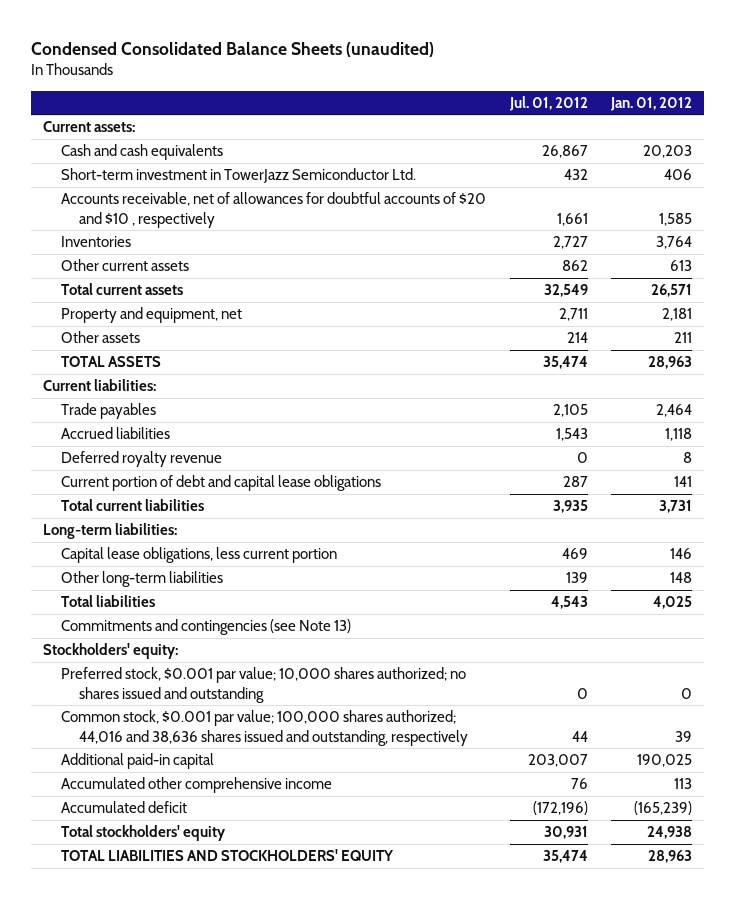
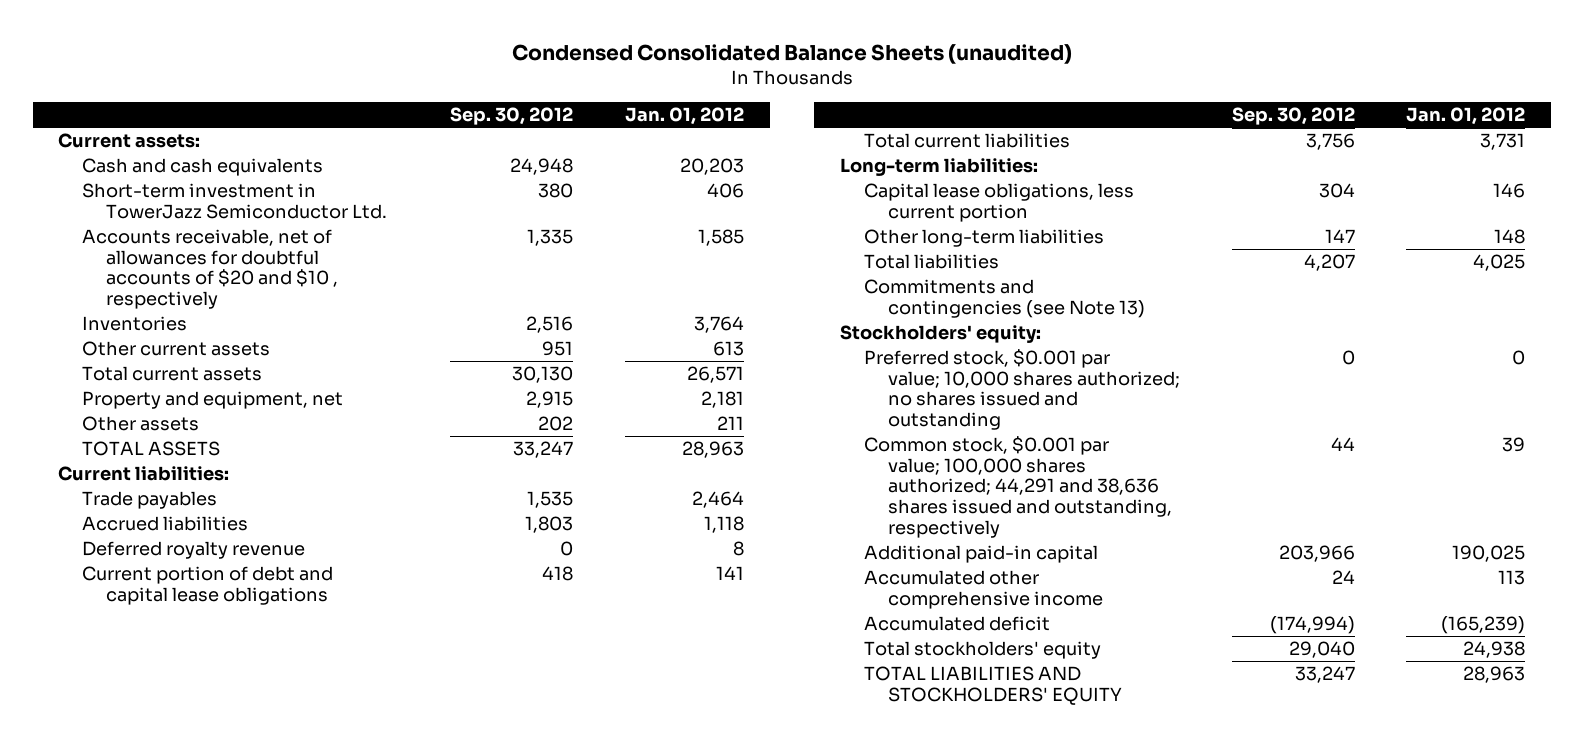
- | Jul. 01, 2012 | Jan. 01, 2012
+ | Sep. 30, 2012 | Jan. 01, 2012
- Common stock, $0.001 par value; 100,000 shares authorized; 44,016 and 38,636 shares issued and outstanding, respectively | 44 | 39
+ Common stock, $0.001 par value; 100,000 shares authorized; 44,291 and 38,636 shares issued and outstanding, respectively | 44 | 39

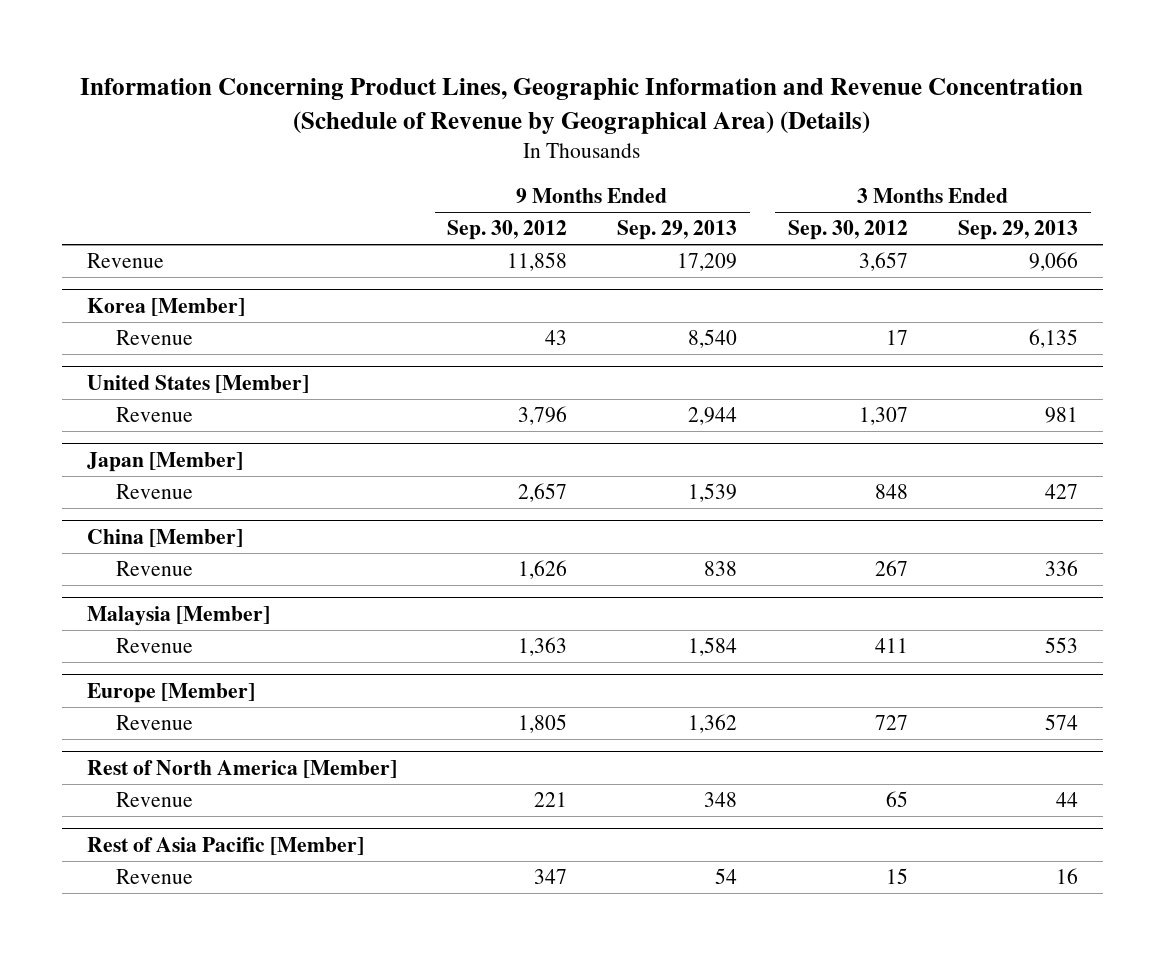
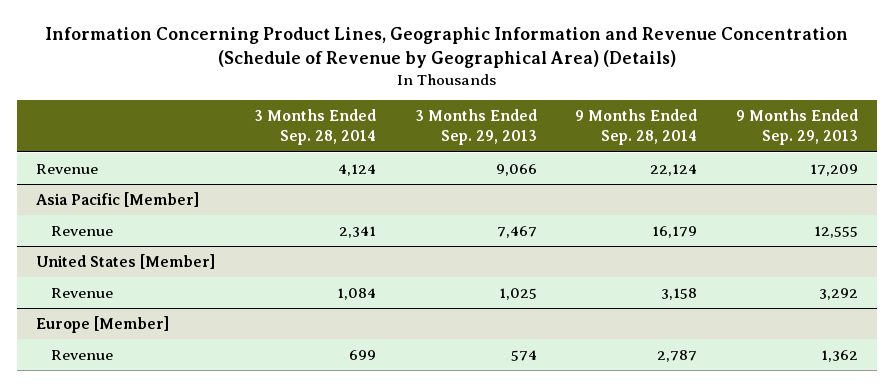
- | 9 Months Ended Sep. 30, 2012 | 9 Months Ended Sep. 29, 2013 | 3 Months Ended Sep. 30, 2012 | 3 Months Ended Sep. 29, 2013
+ | 3 Months Ended Sep. 28, 2014 | 3 Months Ended Sep. 29, 2013 | 9 Months Ended Sep. 28, 2014 | 9 Months Ended Sep. 29, 2013
- Korea [Member]
- Revenue | 43 | 8,540 | 17 | 6,135
+ Asia Pacific [Member]
+ Revenue | 2,341 | 7,467 | 16,179 | 12,555
@ United States [Member]
- Revenue | 3,796 | 2,944 | 1,307 | 981
- Japan [Member]
- Revenue | 2,657 | 1,539 | 848 | 427
- China [Member]
- Revenue | 1,626 | 838 | 267 | 336
- Malaysia [Member]
- Revenue | 1,363 | 1,584 | 411 | 553
@ United States [Member]
+ Revenue | 1,084 | 1,025 | 3,158 | 3,292
- Rest of North America [Member]
- Revenue | 221 | 348 | 65 | 44
- Rest of Asia Pacific [Member]
- Revenue | 347 | 54 | 15 | 16

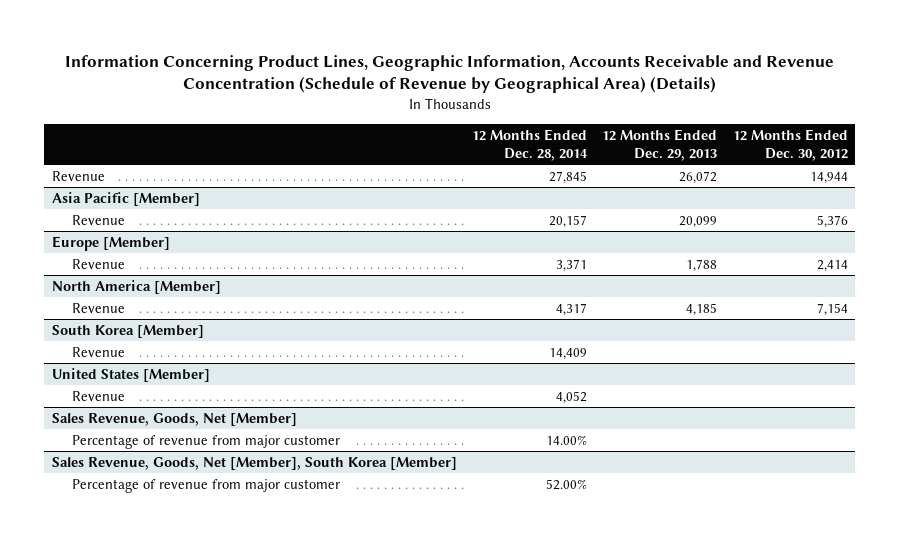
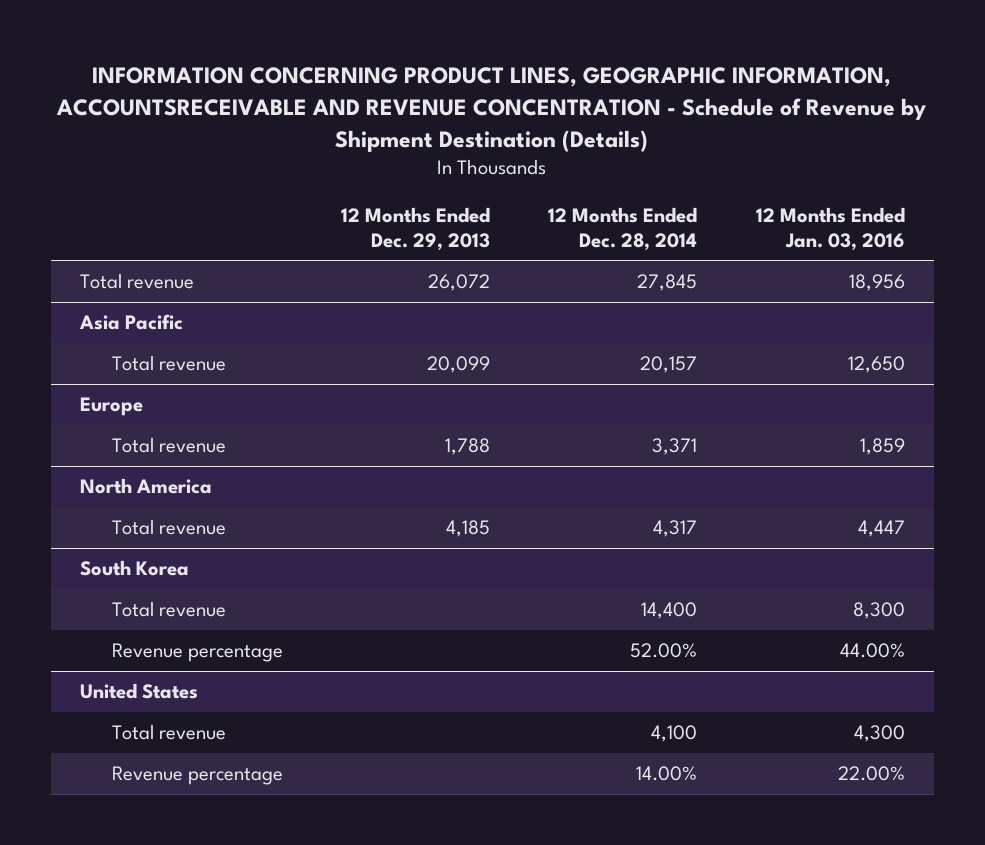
- Information Concerning Product Lines, Geographic Information, Accounts Receivable and Revenue Concentration (Schedule of Revenue by Geographical Area) (Details)
+ INFORMATION CONCERNING PRODUCT LINES, GEOGRAPHIC INFORMATION, ACCOUNTSRECEIVABLE AND REVENUE CONCENTRATION - Schedule of Revenue by Shipment Destination (Details)
- | 12 Months Ended Dec. 28, 2014 | 12 Months Ended Dec. 29, 2013 | 12 Months Ended Dec. 30, 2012
+ | 12 Months Ended Dec. 29, 2013 | 12 Months Ended Dec. 28, 2014 | 12 Months Ended Jan. 03, 2016
- Revenue | 27,845 | 26,072 | 14,944
- Asia Pacific [Member]
- Revenue | 20,157 | 20,099 | 5,376
- Europe [Member]
- Revenue | 3,371 | 1,788 | 2,414
- North America [Member]
- Revenue | 4,317 | 4,185 | 7,154
- South Korea [Member]
- Revenue | 14,409 | |
- United States [Member]
- Revenue | 4,052 | |
- Sales Revenue, Goods, Net [Member]
- Percentage of revenue from major customer | 14.00% | |
- Sales Revenue, Goods, Net [Member], South Korea [Member]
- Percentage of revenue from major customer | 52.00% | |
+ Total revenue | 26,072 | 27,845 | 18,956
+ Asia Pacific
+ Total revenue | 20,099 | 20,157 | 12,650
+ Europe
+ Total revenue | 1,788 | 3,371 | 1,859
+ North America
+ Total revenue | 4,185 | 4,317 | 4,447
+ South Korea
+ Total revenue | | 14,400 | 8,300
+ Revenue percentage | | 52.00% | 44.00%
+ United States
+ Total revenue | | 4,100 | 4,300
+ Revenue percentage | | 14.00% | 22.00%

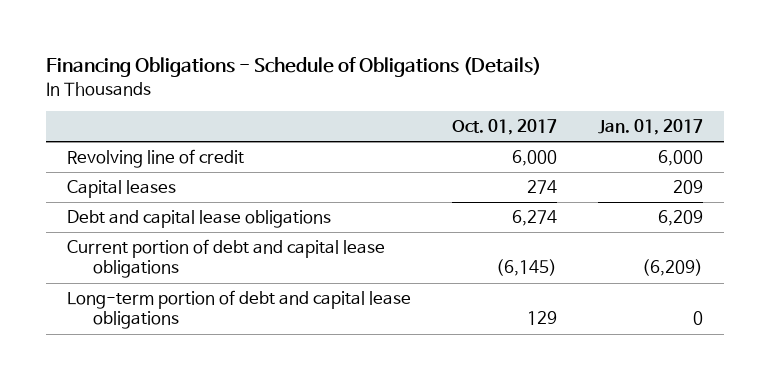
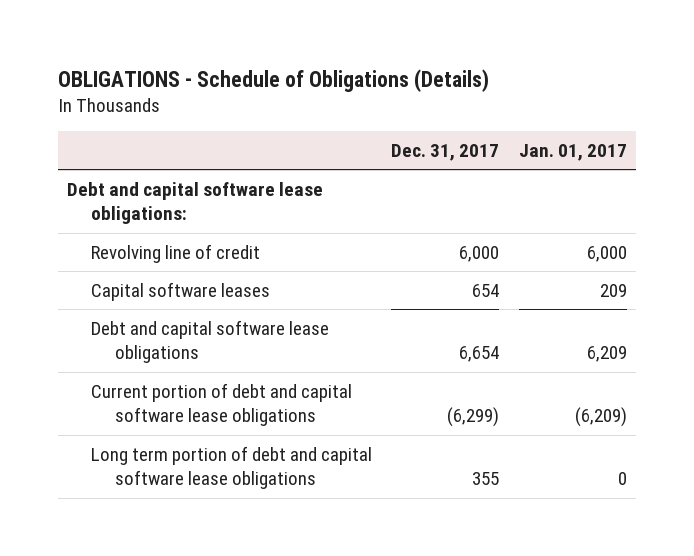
- Financing Obligations - Schedule of Obligations (Details)
+ OBLIGATIONS - Schedule of Obligations (Details)
- | Oct. 01, 2017 | Jan. 01, 2017
+ | Dec. 31, 2017 | Jan. 01, 2017
+ Debt and capital software lease obligations:
- Capital leases | 274 | 209
- Debt and capital lease obligations | 6,274 | 6,209
- Current portion of debt and capital lease obligations | (6,145) | (6,209)
- Long-term portion of debt and capital lease obligations | 129 | 0
+ Capital software leases | 654 | 209
+ Debt and capital software lease obligations | 6,654 | 6,209
+ Current portion of debt and capital software lease obligations | (6,299) | (6,209)
+ Long term portion of debt and capital software lease obligations | 355 | 0

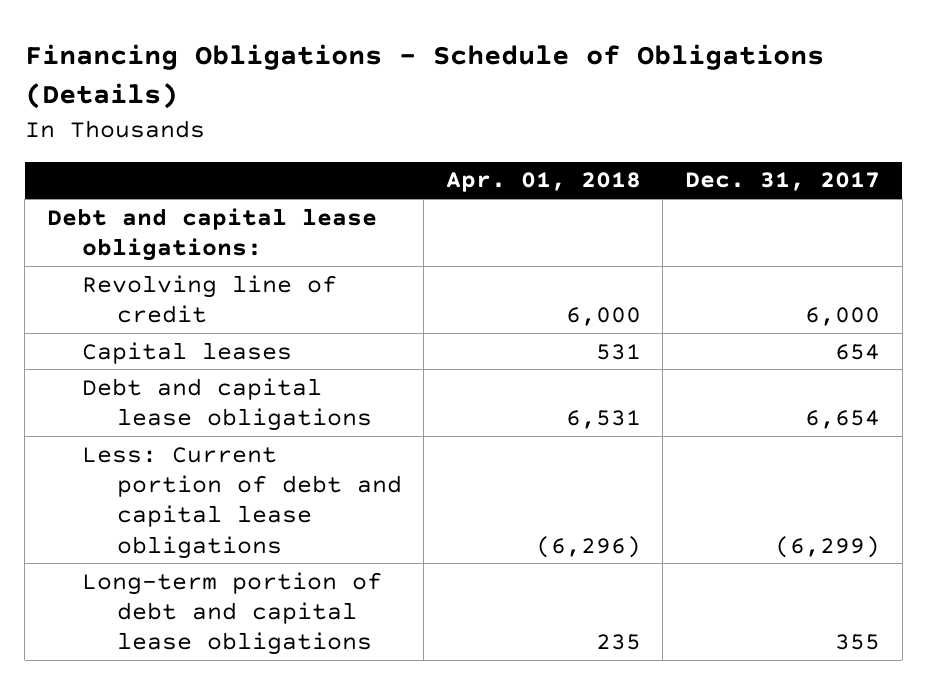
- OBLIGATIONS - Schedule of Obligations (Details)
+ Financing Obligations - Schedule of Obligations (Details)
- | Dec. 31, 2017 | Jan. 01, 2017
+ | Apr. 01, 2018 | Dec. 31, 2017
- Debt and capital software lease obligations:
+ Debt and capital lease obligations:
- Capital software leases | 654 | 209
- Debt and capital software lease obligations | 6,654 | 6,209
- Current portion of debt and capital software lease obligations | (6,299) | (6,209)
- Long term portion of debt and capital software lease obligations | 355 | 0
+ Capital leases | 531 | 654
+ Debt and capital lease obligations | 6,531 | 6,654
+ Less: Current portion of debt and capital lease obligations | (6,296) | (6,299)
+ Long-term portion of debt and capital lease obligations | 235 | 355

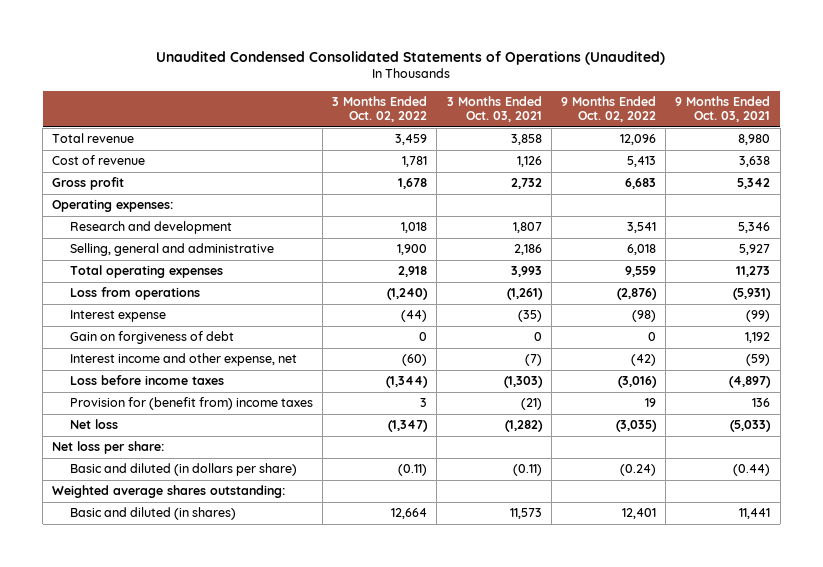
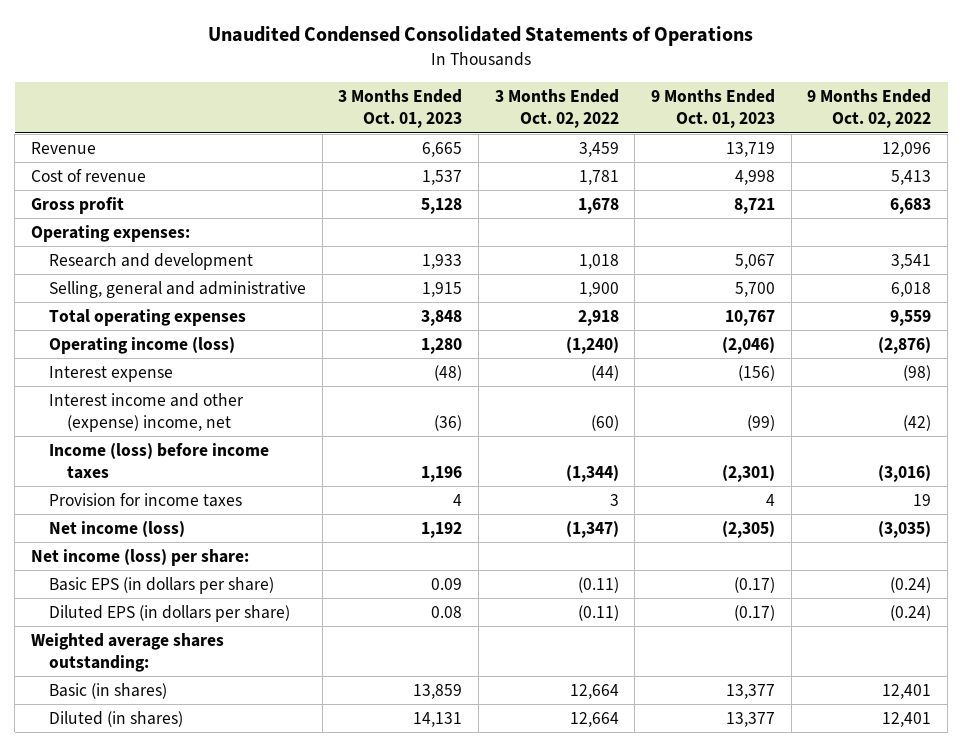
- Unaudited Condensed Consolidated Statements of Operations (Unaudited)
+ Unaudited Condensed Consolidated Statements of Operations
- | 3 Months Ended Oct. 02, 2022 | 3 Months Ended Oct. 03, 2021 | 9 Months Ended Oct. 02, 2022 | 9 Months Ended Oct. 03, 2021
+ | 3 Months Ended Oct. 01, 2023 | 3 Months Ended Oct. 02, 2022 | 9 Months Ended Oct. 01, 2023 | 9 Months Ended Oct. 02, 2022
- Total revenue | 3,459 | 3,858 | 12,096 | 8,980
+ Revenue | 6,665 | 3,459 | 13,719 | 12,096
- Loss from operations | (1,240) | (1,261) | (2,876) | (5,931)
+ Operating income (loss) | 1,280 | (1,240) | (2,046) | (2,876)
- Gain on forgiveness of debt | 0 | 0 | 0 | 1,192
- Interest income and other expense, net | (60) | (7) | (42) | (59)
- Loss before income taxes | (1,344) | (1,303) | (3,016) | (4,897)
- Provision for (benefit from) income taxes | 3 | (21) | 19 | 136
- Net loss | (1,347) | (1,282) | (3,035) | (5,033)
- Net loss per share:
- Basic and diluted (in dollars per share) | (0.11) | (0.11) | (0.24) | (0.44)
+ Interest income and other (expense) income, net | (36) | (60) | (99) | (42)
+ Income (loss) before income taxes | 1,196 | (1,344) | (2,301) | (3,016)
+ Provision for income taxes | 4 | 3 | 4 | 19
+ Net income (loss) | 1,192 | (1,347) | (2,305) | (3,035)
+ Net income (loss) per share:
+ Basic EPS (in dollars per share) | 0.09 | (0.11) | (0.17) | (0.24)
+ Diluted EPS (in dollars per share) | 0.08 | (0.11) | (0.17) | (0.24)
- Basic and diluted (in shares) | 12,664 | 11,573 | 12,401 | 11,441
+ Basic (in shares) | 13,859 | 12,664 | 13,377 | 12,401
+ Diluted (in shares) | 14,131 | 12,664 | 13,377 | 12,401

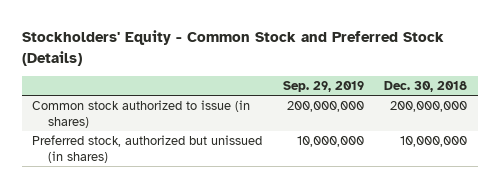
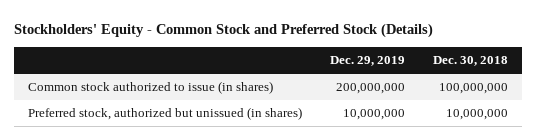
- | Sep. 29, 2019 | Dec. 30, 2018
+ | Dec. 29, 2019 | Dec. 30, 2018
- Common stock authorized to issue (in shares) | 200,000,000 | 200,000,000
+ Common stock authorized to issue (in shares) | 200,000,000 | 100,000,000

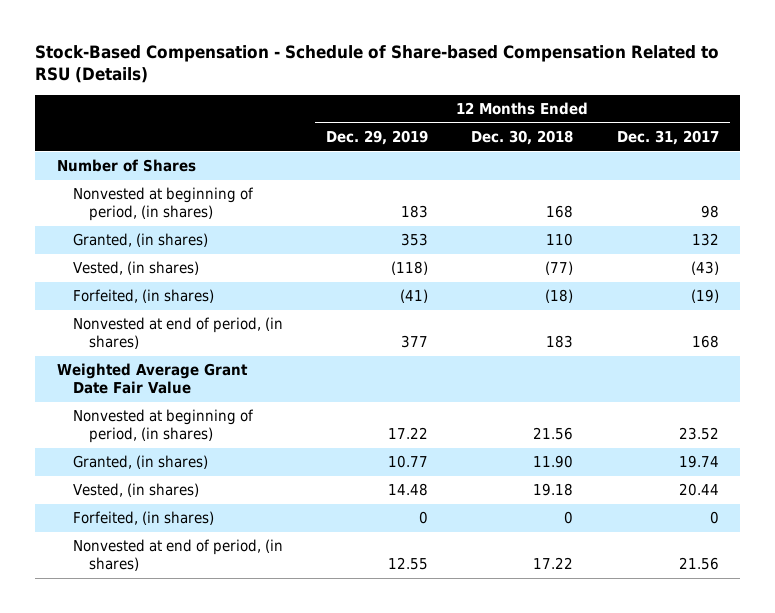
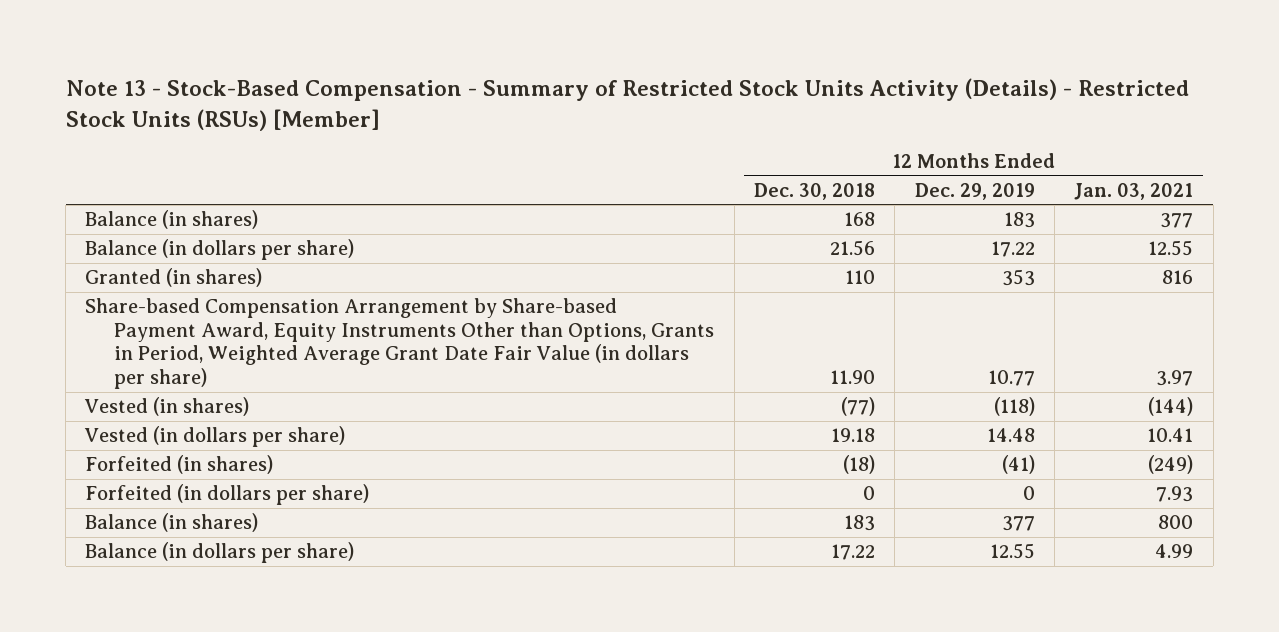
- Stock-Based Compensation - Schedule of Share-based Compensation Related to RSU (Details)
+ Note 13 - Stock-Based Compensation - Summary of Restricted Stock Units Activity (Details) - Restricted Stock Units (RSUs) [Member]
- | 12 Months Ended Dec. 29, 2019 | 12 Months Ended Dec. 30, 2018 | 12 Months Ended Dec. 31, 2017
+ | 12 Months Ended Dec. 30, 2018 | 12 Months Ended Dec. 29, 2019 | 12 Months Ended Jan. 03, 2021
- Number of Shares
- Nonvested at beginning of period, (in shares) | 183 | 168 | 98
- Granted, (in shares) | 353 | 110 | 132
- Vested, (in shares) | (118) | (77) | (43)
- Forfeited, (in shares) | (41) | (18) | (19)
- Nonvested at end of period, (in shares) | 377 | 183 | 168
- Weighted Average Grant Date Fair Value
- Nonvested at beginning of period, (in shares) | 17.22 | 21.56 | 23.52
- Granted, (in shares) | 10.77 | 11.90 | 19.74
- Vested, (in shares) | 14.48 | 19.18 | 20.44
- Forfeited, (in shares) | 0 | 0 | 0
- Nonvested at end of period, (in shares) | 12.55 | 17.22 | 21.56
+ Balance (in shares) | 168 | 183 | 377
+ Balance (in dollars per share) | 21.56 | 17.22 | 12.55
+ Granted (in shares) | 110 | 353 | 816
+ Share-based Compensation Arrangement by Share-based Payment Award, Equity Instruments Other than Options, Grants in Period, Weighted Average Grant Date Fair Value (in dollars per share) | 11.90 | 10.77 | 3.97
+ Vested (in shares) | (77) | (118) | (144)
+ Vested (in dollars per share) | 19.18 | 14.48 | 10.41
+ Forfeited (in shares) | (18) | (41) | (249)
+ Forfeited (in dollars per share) | 0 | 0 | 7.93
+ Balance (in shares) | 183 | 377 | 800
+ Balance (in dollars per share) | 17.22 | 12.55 | 4.99

